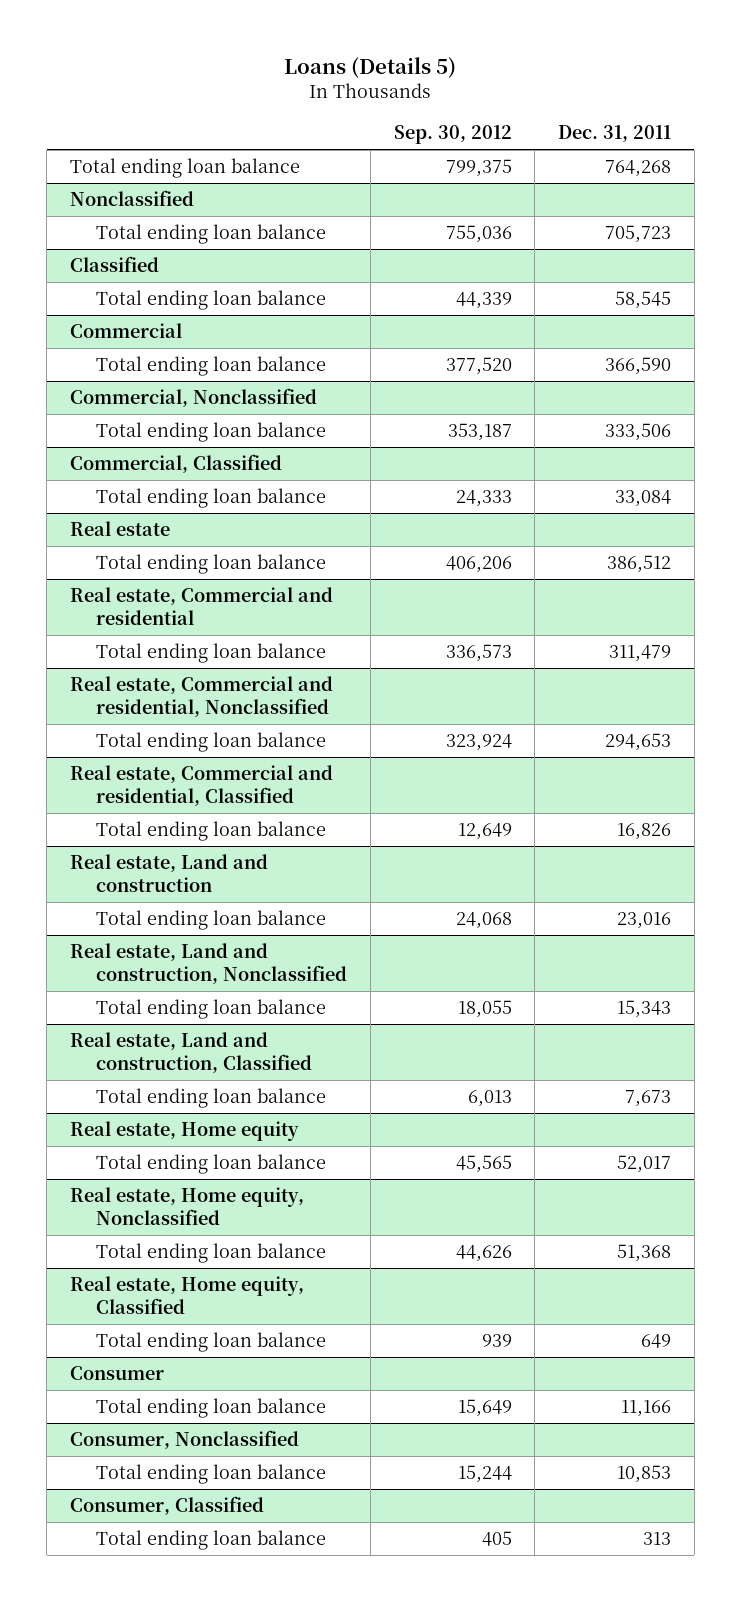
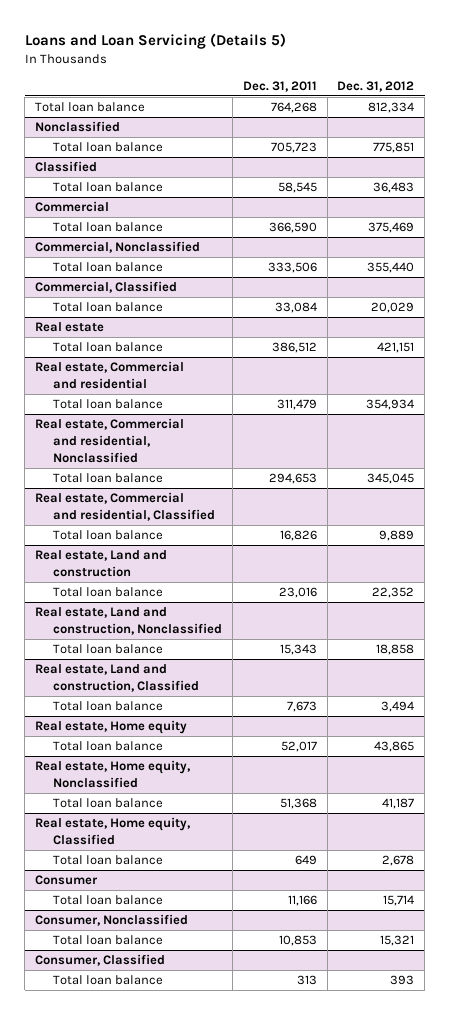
- Loans (Details 5)
+ Loans and Loan Servicing (Details 5)
- | Sep. 30, 2012 | Dec. 31, 2011
+ | Dec. 31, 2011 | Dec. 31, 2012
- Total ending loan balance | 799,375 | 764,268
+ Total loan balance | 764,268 | 812,334
@ Nonclassified
- Total ending loan balance | 755,036 | 705,723
+ Total loan balance | 705,723 | 775,851
@ Classified
- Total ending loan balance | 44,339 | 58,545
+ Total loan balance | 58,545 | 36,483
@ Commercial
- Total ending loan balance | 377,520 | 366,590
+ Total loan balance | 366,590 | 375,469
@ Commercial, Nonclassified
- Total ending loan balance | 353,187 | 333,506
+ Total loan balance | 333,506 | 355,440
@ Commercial, Classified
- Total ending loan balance | 24,333 | 33,084
+ Total loan balance | 33,084 | 20,029
@ Real estate
- Total ending loan balance | 406,206 | 386,512
+ Total loan balance | 386,512 | 421,151
@ Real estate, Commercial and residential
- Total ending loan balance | 336,573 | 311,479
+ Total loan balance | 311,479 | 354,934
@ Real estate, Commercial and residential, Nonclassified
- Total ending loan balance | 323,924 | 294,653
+ Total loan balance | 294,653 | 345,045
@ Real estate, Commercial and residential, Classified
- Total ending loan balance | 12,649 | 16,826
+ Total loan balance | 16,826 | 9,889
@ Real estate, Land and construction
- Total ending loan balance | 24,068 | 23,016
+ Total loan balance | 23,016 | 22,352
@ Real estate, Land and construction, Nonclassified
- Total ending loan balance | 18,055 | 15,343
+ Total loan balance | 15,343 | 18,858
@ Real estate, Land and construction, Classified
- Total ending loan balance | 6,013 | 7,673
+ Total loan balance | 7,673 | 3,494
@ Real estate, Home equity
- Total ending loan balance | 45,565 | 52,017
+ Total loan balance | 52,017 | 43,865
@ Real estate, Home equity, Nonclassified
- Total ending loan balance | 44,626 | 51,368
+ Total loan balance | 51,368 | 41,187
@ Real estate, Home equity, Classified
- Total ending loan balance | 939 | 649
+ Total loan balance | 649 | 2,678
@ Consumer
- Total ending loan balance | 15,649 | 11,166
+ Total loan balance | 11,166 | 15,714
@ Consumer, Nonclassified
- Total ending loan balance | 15,244 | 10,853
+ Total loan balance | 10,853 | 15,321
@ Consumer, Classified
- Total ending loan balance | 405 | 313
+ Total loan balance | 313 | 393

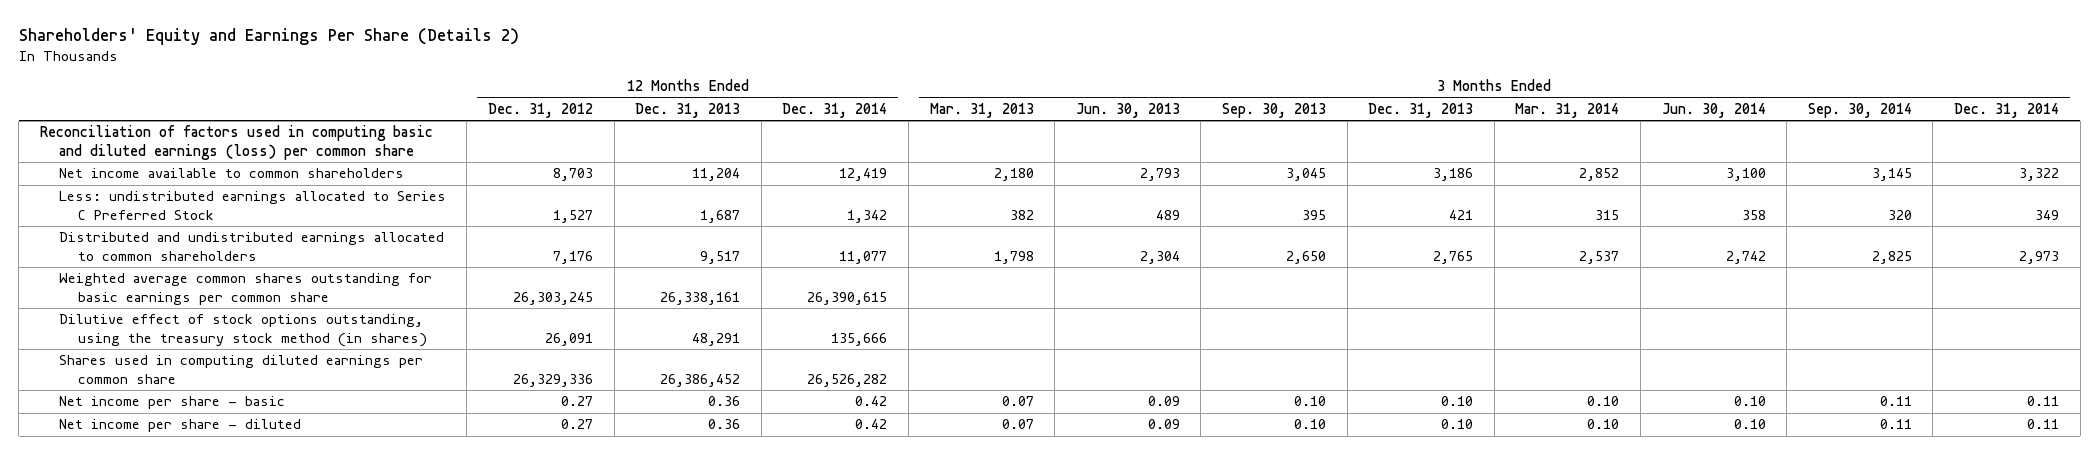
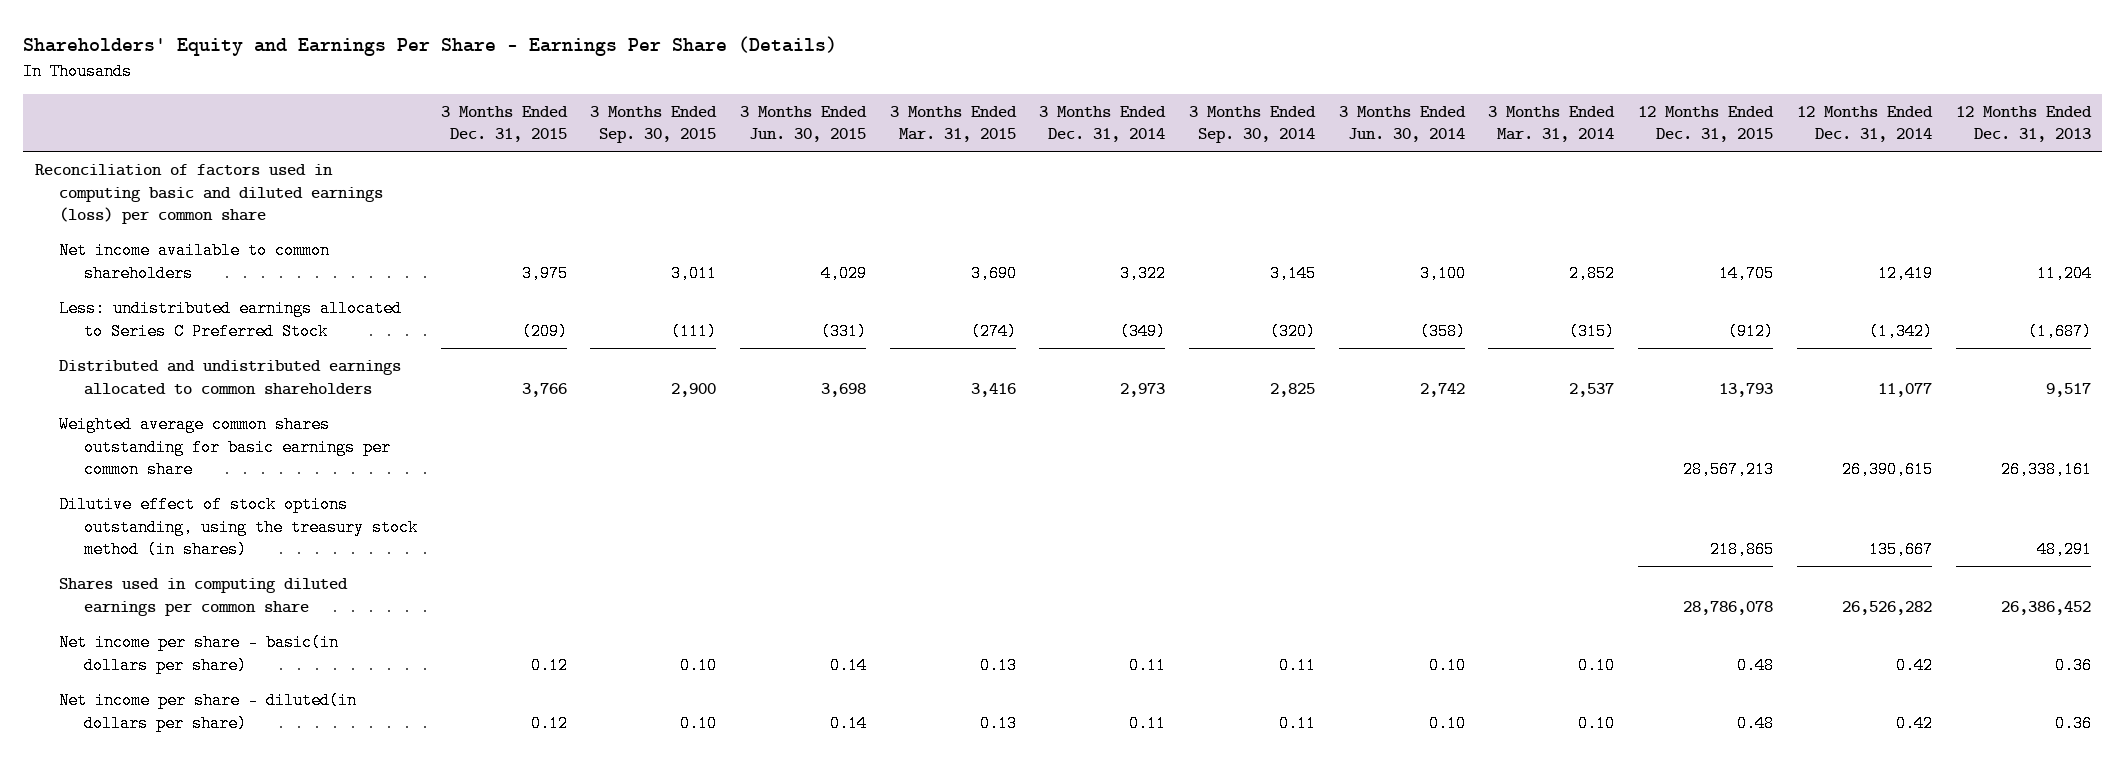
- Shareholders' Equity and Earnings Per Share (Details 2)
+ Shareholders' Equity and Earnings Per Share - Earnings Per Share (Details)
- | 12 Months Ended Dec. 31, 2012 | 12 Months Ended Dec. 31, 2013 | 12 Months Ended Dec. 31, 2014 | 3 Months Ended Mar. 31, 2013 | 3 Months Ended Jun. 30, 2013 | 3 Months Ended Sep. 30, 2013 | 3 Months Ended Dec. 31, 2013 | 3 Months Ended Mar. 31, 2014 | 3 Months Ended Jun. 30, 2014 | 3 Months Ended Sep. 30, 2014 | 3 Months Ended Dec. 31, 2014
+ | 3 Months Ended Dec. 31, 2015 | 3 Months Ended Sep. 30, 2015 | 3 Months Ended Jun. 30, 2015 | 3 Months Ended Mar. 31, 2015 | 3 Months Ended Dec. 31, 2014 | 3 Months Ended Sep. 30, 2014 | 3 Months Ended Jun. 30, 2014 | 3 Months Ended Mar. 31, 2014 | 12 Months Ended Dec. 31, 2015 | 12 Months Ended Dec. 31, 2014 | 12 Months Ended Dec. 31, 2013
- Less: undistributed earnings allocated to Series C Preferred Stock | 1,527 | 1,687 | 1,342 | 382 | 489 | 395 | 421 | 315 | 358 | 320 | 349
+ Less: undistributed earnings allocated to Series C Preferred Stock | (209) | (111) | (331) | (274) | (349) | (320) | (358) | (315) | (912) | (1,342) | (1,687)
- Dilutive effect of stock options outstanding, using the treasury stock method (in shares) | 26,091 | 48,291 | 135,666 | | | | | | | |
+ Dilutive effect of stock options outstanding, using the treasury stock method (in shares) | | | | | | | | | 218,865 | 135,667 | 48,291
- Net income per share - basic | 0.27 | 0.36 | 0.42 | 0.07 | 0.09 | 0.10 | 0.10 | 0.10 | 0.10 | 0.11 | 0.11
- Net income per share - diluted | 0.27 | 0.36 | 0.42 | 0.07 | 0.09 | 0.10 | 0.10 | 0.10 | 0.10 | 0.11 | 0.11
+ Net income per share - basic(in dollars per share) | 0.12 | 0.10 | 0.14 | 0.13 | 0.11 | 0.11 | 0.10 | 0.10 | 0.48 | 0.42 | 0.36
+ Net income per share - diluted(in dollars per share) | 0.12 | 0.10 | 0.14 | 0.13 | 0.11 | 0.11 | 0.10 | 0.10 | 0.48 | 0.42 | 0.36

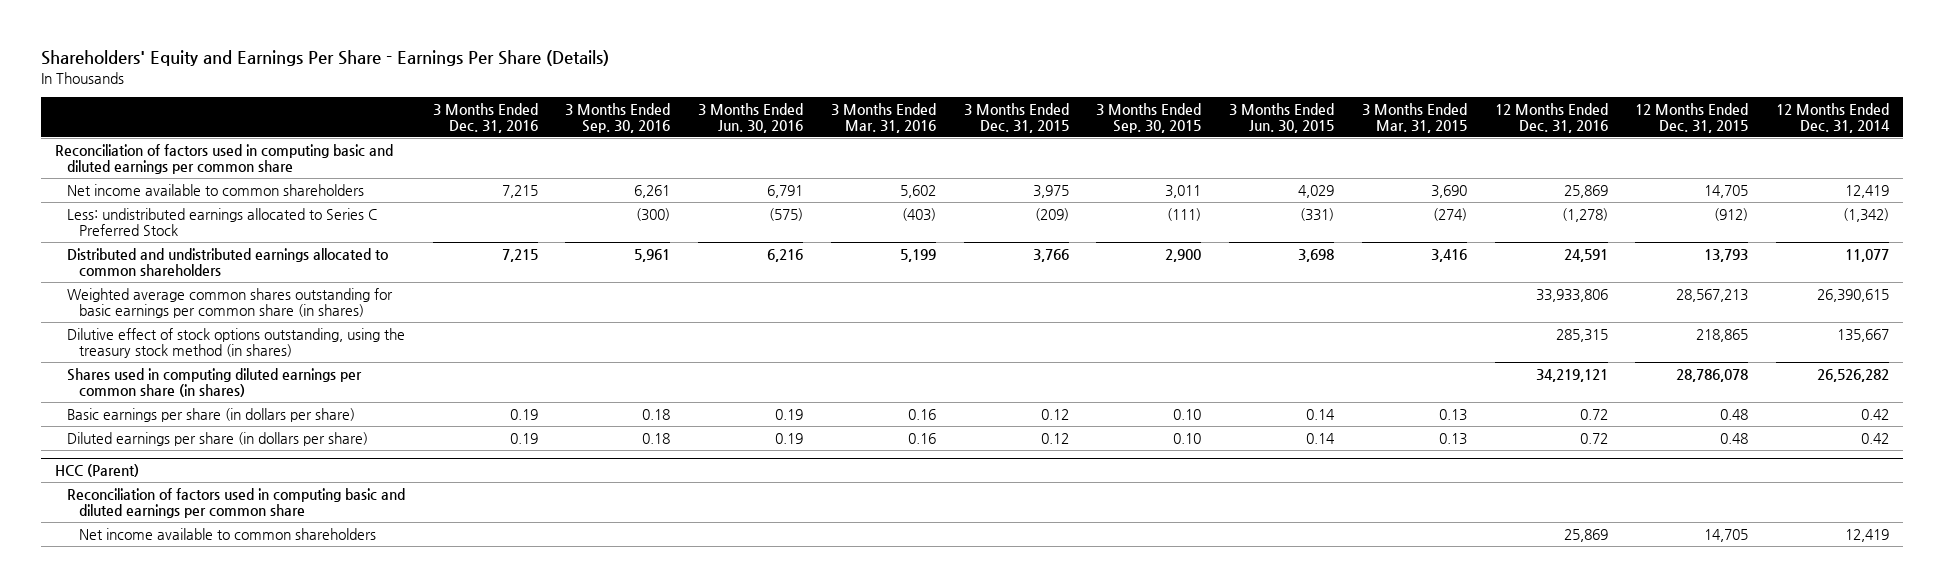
- | 3 Months Ended Dec. 31, 2015 | 3 Months Ended Sep. 30, 2015 | 3 Months Ended Jun. 30, 2015 | 3 Months Ended Mar. 31, 2015 | 3 Months Ended Dec. 31, 2014 | 3 Months Ended Sep. 30, 2014 | 3 Months Ended Jun. 30, 2014 | 3 Months Ended Mar. 31, 2014 | 12 Months Ended Dec. 31, 2015 | 12 Months Ended Dec. 31, 2014 | 12 Months Ended Dec. 31, 2013
+ | 3 Months Ended Dec. 31, 2016 | 3 Months Ended Sep. 30, 2016 | 3 Months Ended Jun. 30, 2016 | 3 Months Ended Mar. 31, 2016 | 3 Months Ended Dec. 31, 2015 | 3 Months Ended Sep. 30, 2015 | 3 Months Ended Jun. 30, 2015 | 3 Months Ended Mar. 31, 2015 | 12 Months Ended Dec. 31, 2016 | 12 Months Ended Dec. 31, 2015 | 12 Months Ended Dec. 31, 2014
- Reconciliation of factors used in computing basic and diluted earnings (loss) per common share
+ Reconciliation of factors used in computing basic and diluted earnings per common share
- Weighted average common shares outstanding for basic earnings per common share | | | | | | | | | 28,567,213 | 26,390,615 | 26,338,161
+ Weighted average common shares outstanding for basic earnings per common share (in shares) | | | | | | | | | 33,933,806 | 28,567,213 | 26,390,615
- Shares used in computing diluted earnings per common share | | | | | | | | | 28,786,078 | 26,526,282 | 26,386,452
- Net income per share - basic(in dollars per share) | 0.12 | 0.10 | 0.14 | 0.13 | 0.11 | 0.11 | 0.10 | 0.10 | 0.48 | 0.42 | 0.36
- Net income per share - diluted(in dollars per share) | 0.12 | 0.10 | 0.14 | 0.13 | 0.11 | 0.11 | 0.10 | 0.10 | 0.48 | 0.42 | 0.36
+ Shares used in computing diluted earnings per common share (in shares) | | | | | | | | | 34,219,121 | 28,786,078 | 26,526,282
+ Basic earnings per share (in dollars per share) | 0.19 | 0.18 | 0.19 | 0.16 | 0.12 | 0.10 | 0.14 | 0.13 | 0.72 | 0.48 | 0.42
+ Diluted earnings per share (in dollars per share) | 0.19 | 0.18 | 0.19 | 0.16 | 0.12 | 0.10 | 0.14 | 0.13 | 0.72 | 0.48 | 0.42
+ HCC (Parent)
+ Reconciliation of factors used in computing basic and diluted earnings per common share
+ Net income available to common shareholders | | | | | | | | | 25,869 | 14,705 | 12,419

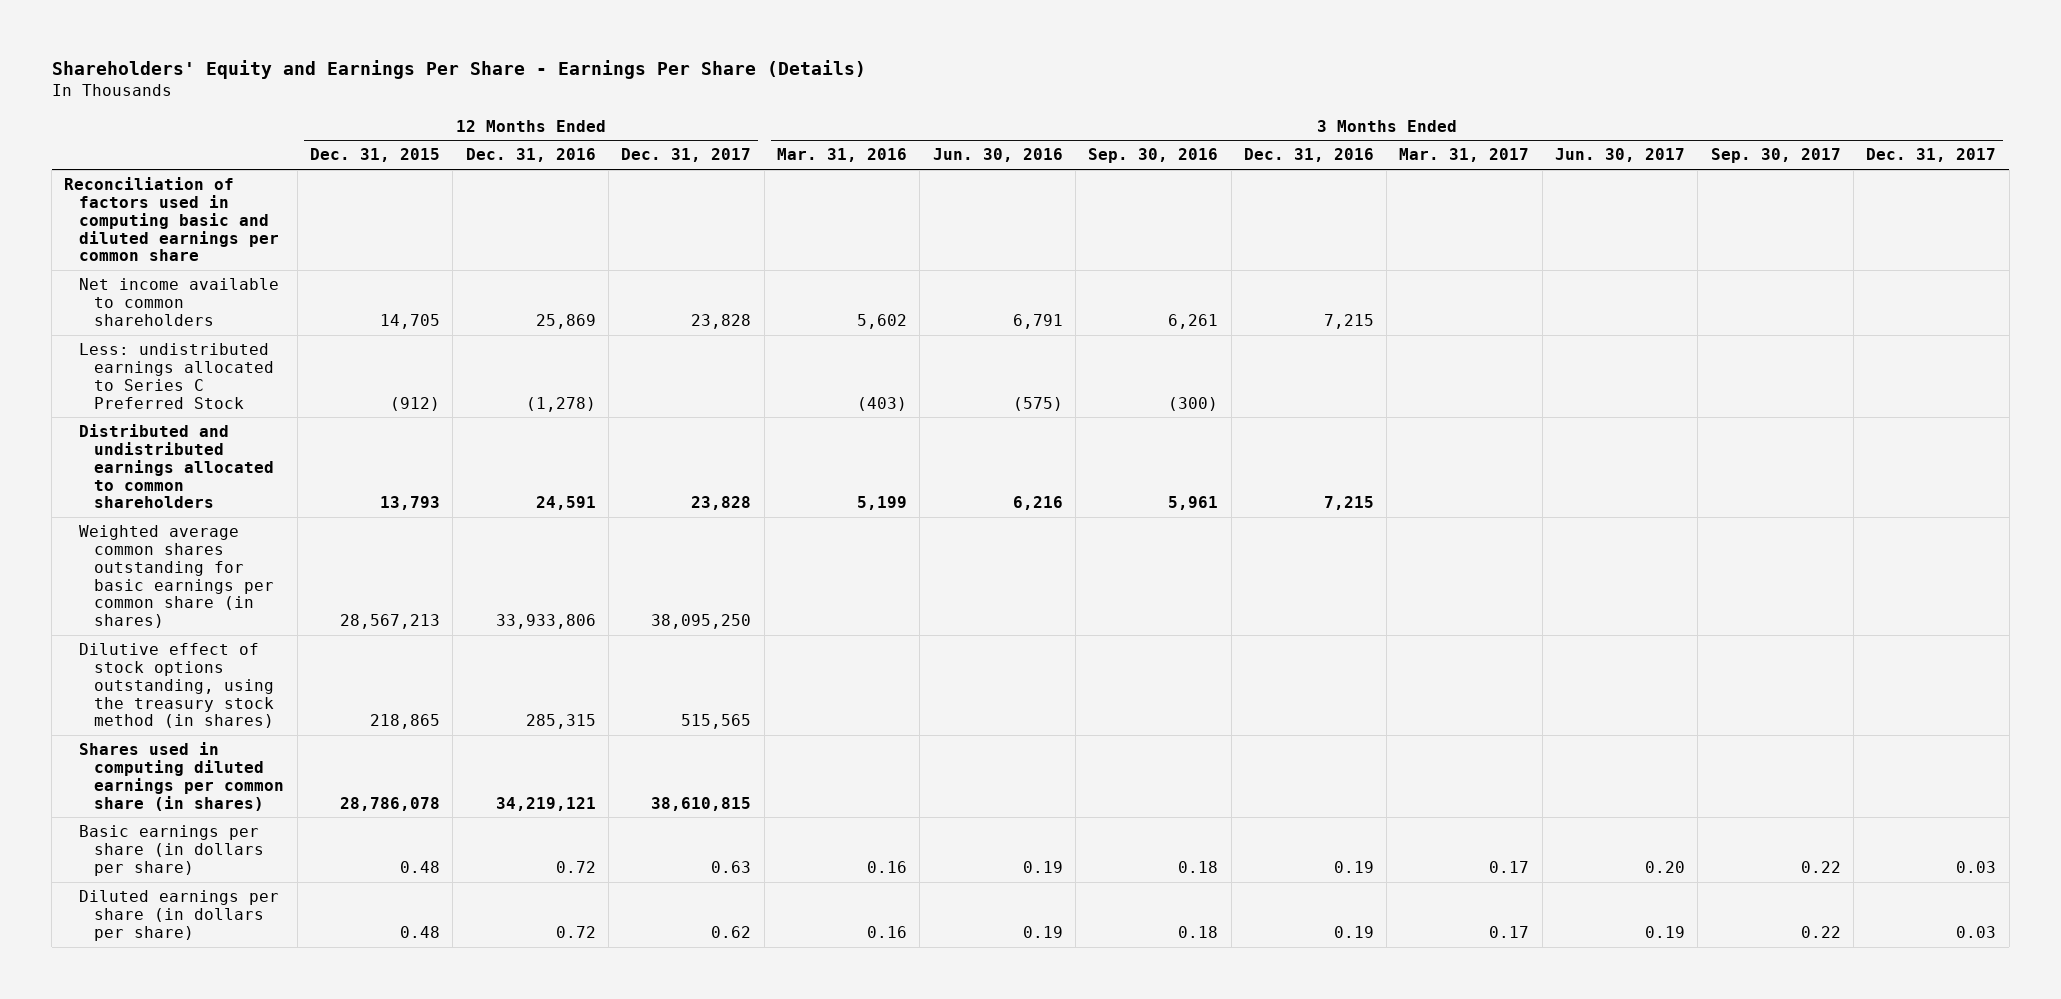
- | 3 Months Ended Dec. 31, 2016 | 3 Months Ended Sep. 30, 2016 | 3 Months Ended Jun. 30, 2016 | 3 Months Ended Mar. 31, 2016 | 3 Months Ended Dec. 31, 2015 | 3 Months Ended Sep. 30, 2015 | 3 Months Ended Jun. 30, 2015 | 3 Months Ended Mar. 31, 2015 | 12 Months Ended Dec. 31, 2016 | 12 Months Ended Dec. 31, 2015 | 12 Months Ended Dec. 31, 2014
+ | 12 Months Ended Dec. 31, 2015 | 12 Months Ended Dec. 31, 2016 | 12 Months Ended Dec. 31, 2017 | 3 Months Ended Mar. 31, 2016 | 3 Months Ended Jun. 30, 2016 | 3 Months Ended Sep. 30, 2016 | 3 Months Ended Dec. 31, 2016 | 3 Months Ended Mar. 31, 2017 | 3 Months Ended Jun. 30, 2017 | 3 Months Ended Sep. 30, 2017 | 3 Months Ended Dec. 31, 2017
- HCC (Parent)
- Reconciliation of factors used in computing basic and diluted earnings per common share
- Net income available to common shareholders | | | | | | | | | 25,869 | 14,705 | 12,419

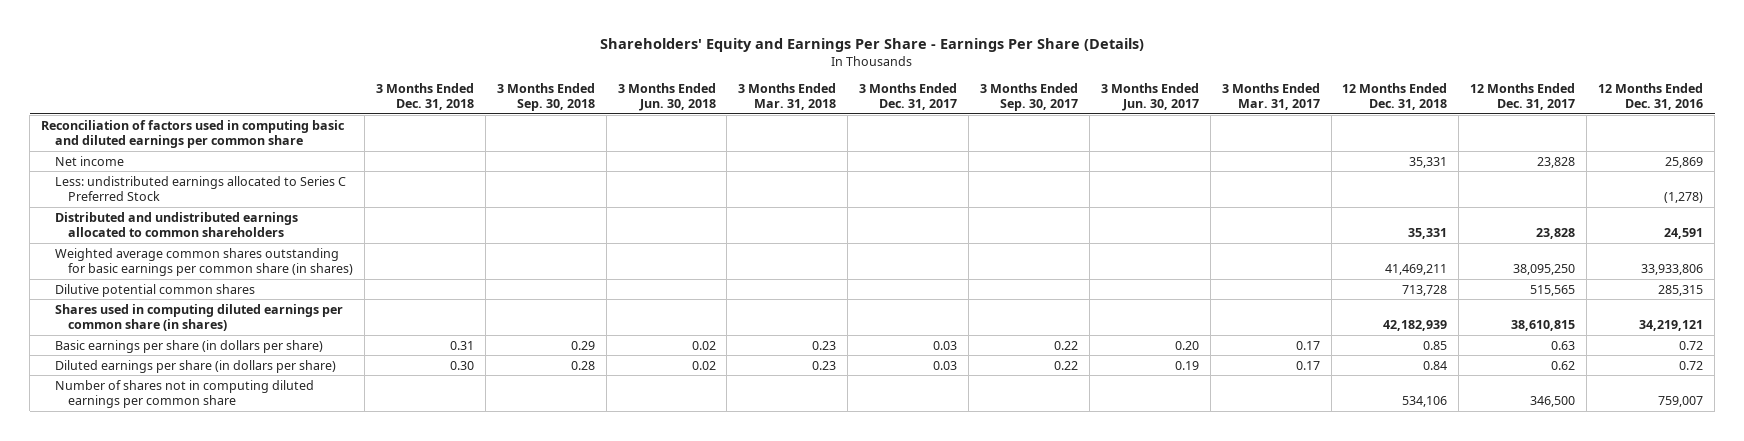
- | 12 Months Ended Dec. 31, 2015 | 12 Months Ended Dec. 31, 2016 | 12 Months Ended Dec. 31, 2017 | 3 Months Ended Mar. 31, 2016 | 3 Months Ended Jun. 30, 2016 | 3 Months Ended Sep. 30, 2016 | 3 Months Ended Dec. 31, 2016 | 3 Months Ended Mar. 31, 2017 | 3 Months Ended Jun. 30, 2017 | 3 Months Ended Sep. 30, 2017 | 3 Months Ended Dec. 31, 2017
+ | 3 Months Ended Dec. 31, 2018 | 3 Months Ended Sep. 30, 2018 | 3 Months Ended Jun. 30, 2018 | 3 Months Ended Mar. 31, 2018 | 3 Months Ended Dec. 31, 2017 | 3 Months Ended Sep. 30, 2017 | 3 Months Ended Jun. 30, 2017 | 3 Months Ended Mar. 31, 2017 | 12 Months Ended Dec. 31, 2018 | 12 Months Ended Dec. 31, 2017 | 12 Months Ended Dec. 31, 2016
- Net income available to common shareholders | 14,705 | 25,869 | 23,828 | 5,602 | 6,791 | 6,261 | 7,215 | | | |
+ Net income | | | | | | | | | 35,331 | 23,828 | 25,869
- Dilutive effect of stock options outstanding, using the treasury stock method (in shares) | 218,865 | 285,315 | 515,565 | | | | | | | |
+ Dilutive potential common shares | | | | | | | | | 713,728 | 515,565 | 285,315
+ Number of shares not in computing diluted earnings per common share | | | | | | | | | 534,106 | 346,500 | 759,007

